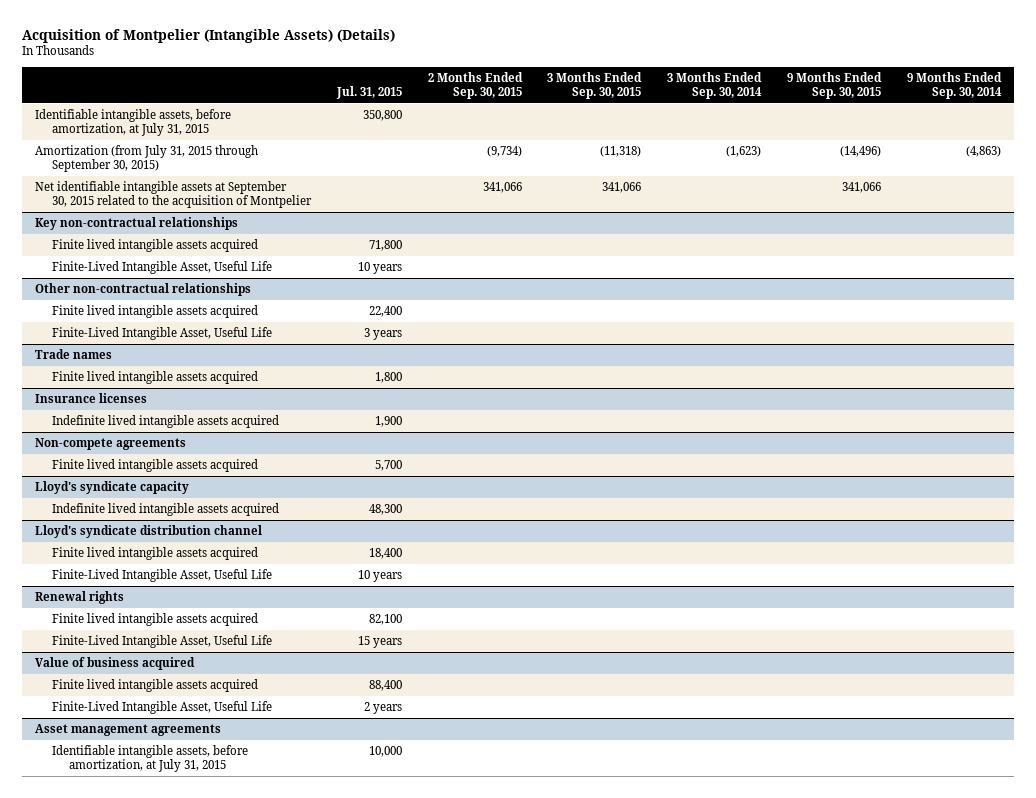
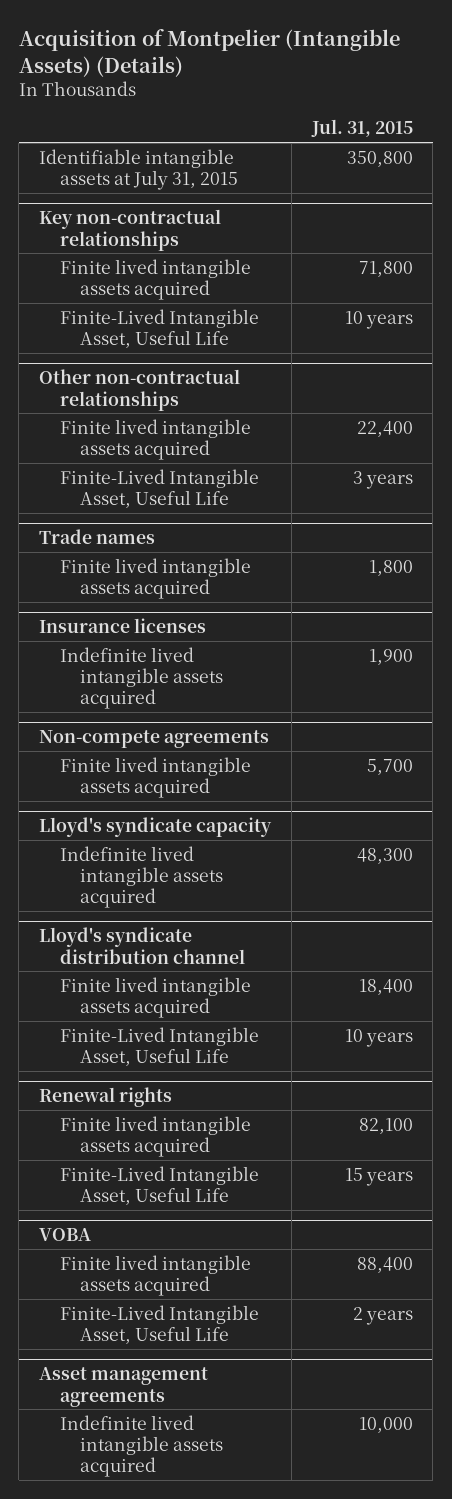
- | Jul. 31, 2015 | 2 Months Ended Sep. 30, 2015 | 3 Months Ended Sep. 30, 2015 | 3 Months Ended Sep. 30, 2014 | 9 Months Ended Sep. 30, 2015 | 9 Months Ended Sep. 30, 2014
+ | Jul. 31, 2015
- Identifiable intangible assets, before amortization, at July 31, 2015 | 350,800 | | | | |
- Amortization (from July 31, 2015 through September 30, 2015) | | (9,734) | (11,318) | (1,623) | (14,496) | (4,863)
- Net identifiable intangible assets at September 30, 2015 related to the acquisition of Montpelier | | 341,066 | 341,066 | | 341,066 |
+ Identifiable intangible assets at July 31, 2015 | 350,800
- Value of business acquired
+ VOBA
@ Asset management agreements
- Identifiable intangible assets, before amortization, at July 31, 2015 | 10,000 | | | | |
+ Indefinite lived intangible assets acquired | 10,000

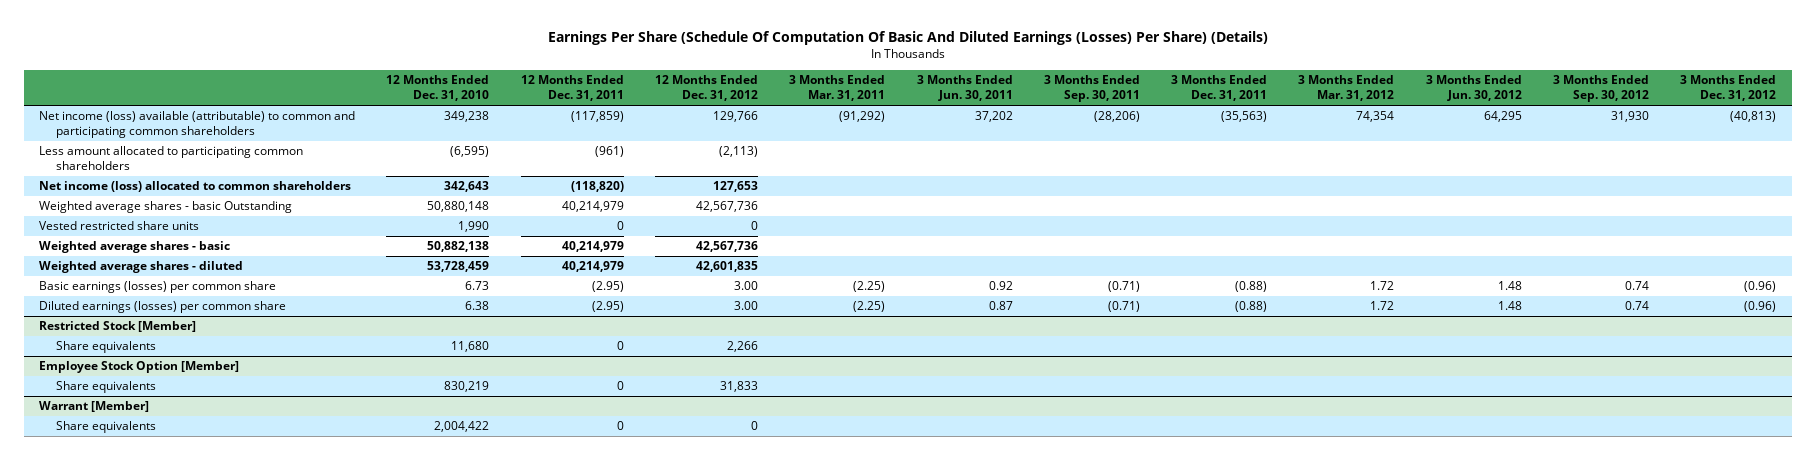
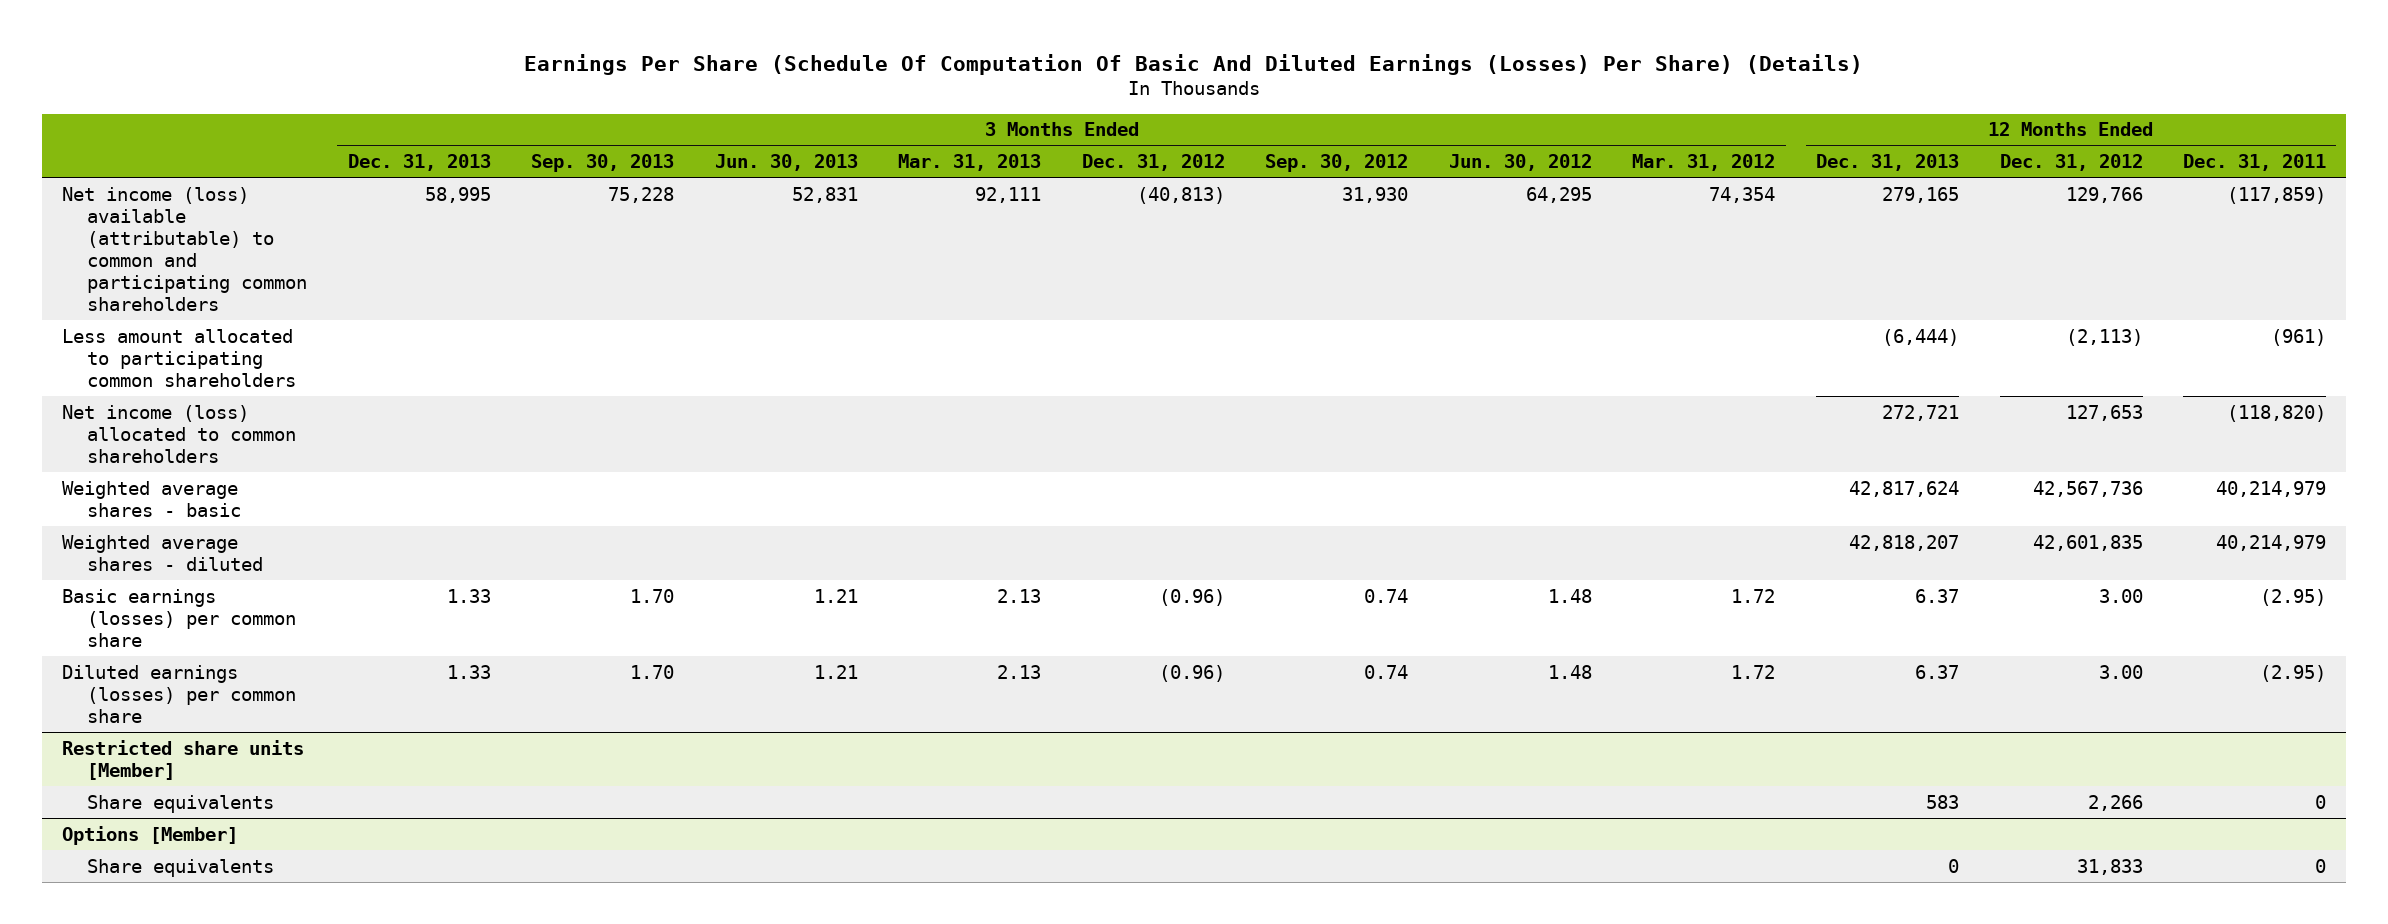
- | 12 Months Ended Dec. 31, 2010 | 12 Months Ended Dec. 31, 2011 | 12 Months Ended Dec. 31, 2012 | 3 Months Ended Mar. 31, 2011 | 3 Months Ended Jun. 30, 2011 | 3 Months Ended Sep. 30, 2011 | 3 Months Ended Dec. 31, 2011 | 3 Months Ended Mar. 31, 2012 | 3 Months Ended Jun. 30, 2012 | 3 Months Ended Sep. 30, 2012 | 3 Months Ended Dec. 31, 2012
+ | 3 Months Ended Dec. 31, 2013 | 3 Months Ended Sep. 30, 2013 | 3 Months Ended Jun. 30, 2013 | 3 Months Ended Mar. 31, 2013 | 3 Months Ended Dec. 31, 2012 | 3 Months Ended Sep. 30, 2012 | 3 Months Ended Jun. 30, 2012 | 3 Months Ended Mar. 31, 2012 | 12 Months Ended Dec. 31, 2013 | 12 Months Ended Dec. 31, 2012 | 12 Months Ended Dec. 31, 2011
- Weighted average shares - basic Outstanding | 50,880,148 | 40,214,979 | 42,567,736 | | | | | | | |
- Vested restricted share units | 1,990 | 0 | 0 | | | | | | | |
- Restricted Stock [Member]
+ Restricted share units [Member]
- Employee Stock Option [Member]
+ Options [Member]
- Warrant [Member]
- Share equivalents | 2,004,422 | 0 | 0 | | | | | | | |

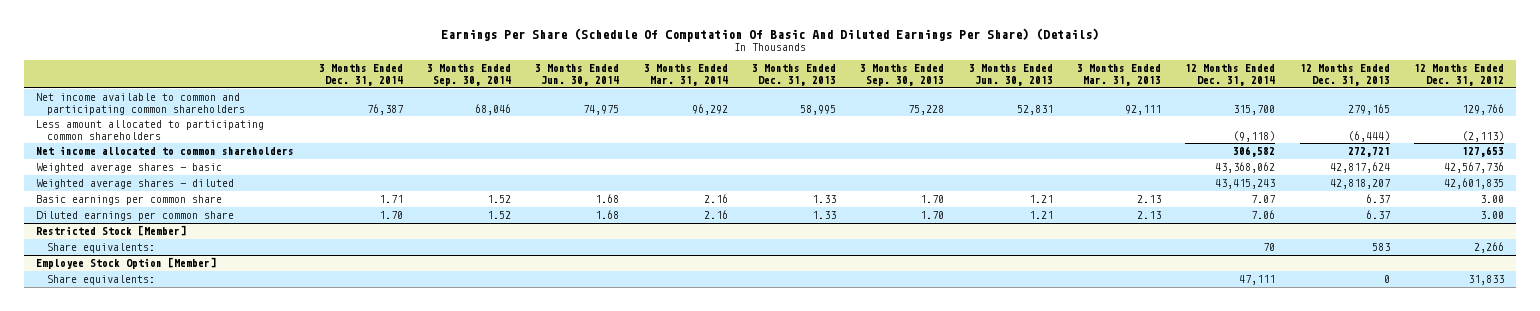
- Earnings Per Share (Schedule Of Computation Of Basic And Diluted Earnings (Losses) Per Share) (Details)
+ Earnings Per Share (Schedule Of Computation Of Basic And Diluted Earnings Per Share) (Details)
- | 3 Months Ended Dec. 31, 2013 | 3 Months Ended Sep. 30, 2013 | 3 Months Ended Jun. 30, 2013 | 3 Months Ended Mar. 31, 2013 | 3 Months Ended Dec. 31, 2012 | 3 Months Ended Sep. 30, 2012 | 3 Months Ended Jun. 30, 2012 | 3 Months Ended Mar. 31, 2012 | 12 Months Ended Dec. 31, 2013 | 12 Months Ended Dec. 31, 2012 | 12 Months Ended Dec. 31, 2011
+ | 3 Months Ended Dec. 31, 2014 | 3 Months Ended Sep. 30, 2014 | 3 Months Ended Jun. 30, 2014 | 3 Months Ended Mar. 31, 2014 | 3 Months Ended Dec. 31, 2013 | 3 Months Ended Sep. 30, 2013 | 3 Months Ended Jun. 30, 2013 | 3 Months Ended Mar. 31, 2013 | 12 Months Ended Dec. 31, 2014 | 12 Months Ended Dec. 31, 2013 | 12 Months Ended Dec. 31, 2012
- Net income (loss) available (attributable) to common and participating common shareholders | 58,995 | 75,228 | 52,831 | 92,111 | (40,813) | 31,930 | 64,295 | 74,354 | 279,165 | 129,766 | (117,859)
+ Net income available to common and participating common shareholders | 76,387 | 68,046 | 74,975 | 96,292 | 58,995 | 75,228 | 52,831 | 92,111 | 315,700 | 279,165 | 129,766
- Net income (loss) allocated to common shareholders | | | | | | | | | 272,721 | 127,653 | (118,820)
+ Net income allocated to common shareholders | | | | | | | | | 306,582 | 272,721 | 127,653
- Basic earnings (losses) per common share | 1.33 | 1.70 | 1.21 | 2.13 | (0.96) | 0.74 | 1.48 | 1.72 | 6.37 | 3.00 | (2.95)
- Diluted earnings (losses) per common share | 1.33 | 1.70 | 1.21 | 2.13 | (0.96) | 0.74 | 1.48 | 1.72 | 6.37 | 3.00 | (2.95)
- Restricted share units [Member]
- Share equivalents | | | | | | | | | 583 | 2,266 | 0
- Options [Member]
- Share equivalents | | | | | | | | | 0 | 31,833 | 0
+ Basic earnings per common share | 1.71 | 1.52 | 1.68 | 2.16 | 1.33 | 1.70 | 1.21 | 2.13 | 7.07 | 6.37 | 3.00
+ Diluted earnings per common share | 1.70 | 1.52 | 1.68 | 2.16 | 1.33 | 1.70 | 1.21 | 2.13 | 7.06 | 6.37 | 3.00
+ Restricted Stock [Member]
+ Share equivalents: | | | | | | | | | 70 | 583 | 2,266
+ Employee Stock Option [Member]
+ Share equivalents: | | | | | | | | | 47,111 | 0 | 31,833

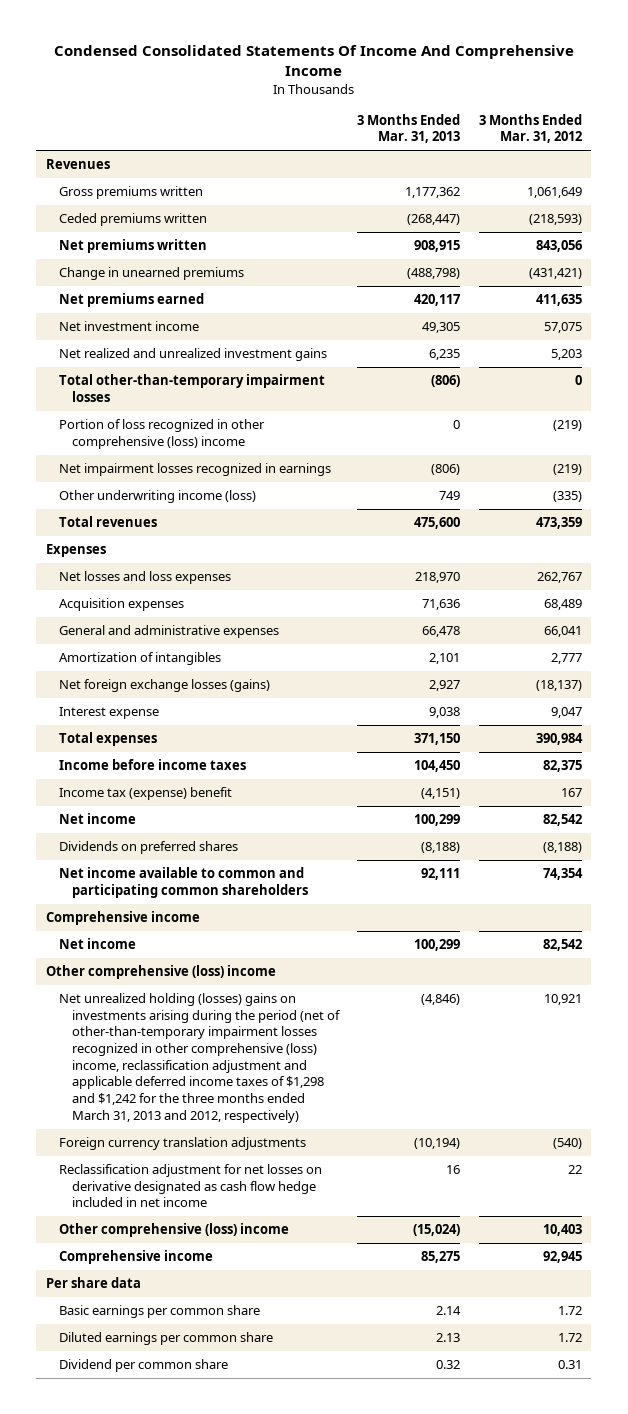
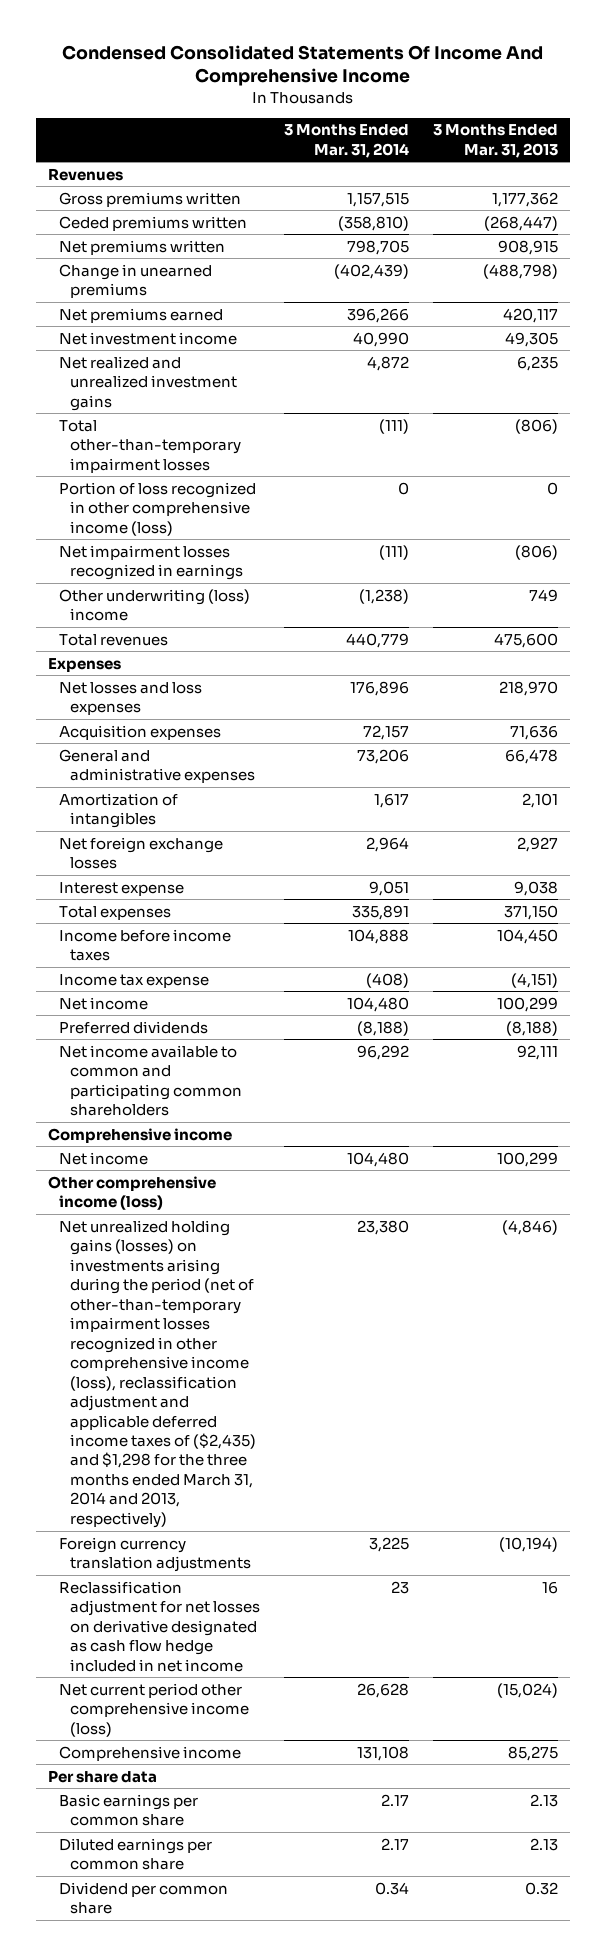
- | 3 Months Ended Mar. 31, 2013 | 3 Months Ended Mar. 31, 2012
+ | 3 Months Ended Mar. 31, 2014 | 3 Months Ended Mar. 31, 2013
- Portion of loss recognized in other comprehensive (loss) income | 0 | (219)
+ Portion of loss recognized in other comprehensive income (loss) | 0 | 0
- Other underwriting income (loss) | 749 | (335)
+ Other underwriting (loss) income | (1,238) | 749
- Net foreign exchange losses (gains) | 2,927 | (18,137)
+ Net foreign exchange losses | 2,964 | 2,927
- Income tax (expense) benefit | (4,151) | 167
+ Income tax expense | (408) | (4,151)
- Dividends on preferred shares | (8,188) | (8,188)
+ Preferred dividends | (8,188) | (8,188)
- Other comprehensive (loss) income
- Net unrealized holding (losses) gains on investments arising during the period (net of other-than-temporary impairment losses recognized in other comprehensive (loss) income, reclassification adjustment and applicable deferred income taxes of $1,298 and $1,242 for the three months ended March 31, 2013 and 2012, respectively) | (4,846) | 10,921
+ Other comprehensive income (loss)
+ Net unrealized holding gains (losses) on investments arising during the period (net of other-than-temporary impairment losses recognized in other comprehensive income (loss), reclassification adjustment and applicable deferred income taxes of ($2,435) and $1,298 for the three months ended March 31, 2014 and 2013, respectively) | 23,380 | (4,846)
- Other comprehensive (loss) income | (15,024) | 10,403
+ Net current period other comprehensive income (loss) | 26,628 | (15,024)
- Basic earnings per common share | 2.14 | 1.72
+ Basic earnings per common share | 2.17 | 2.13

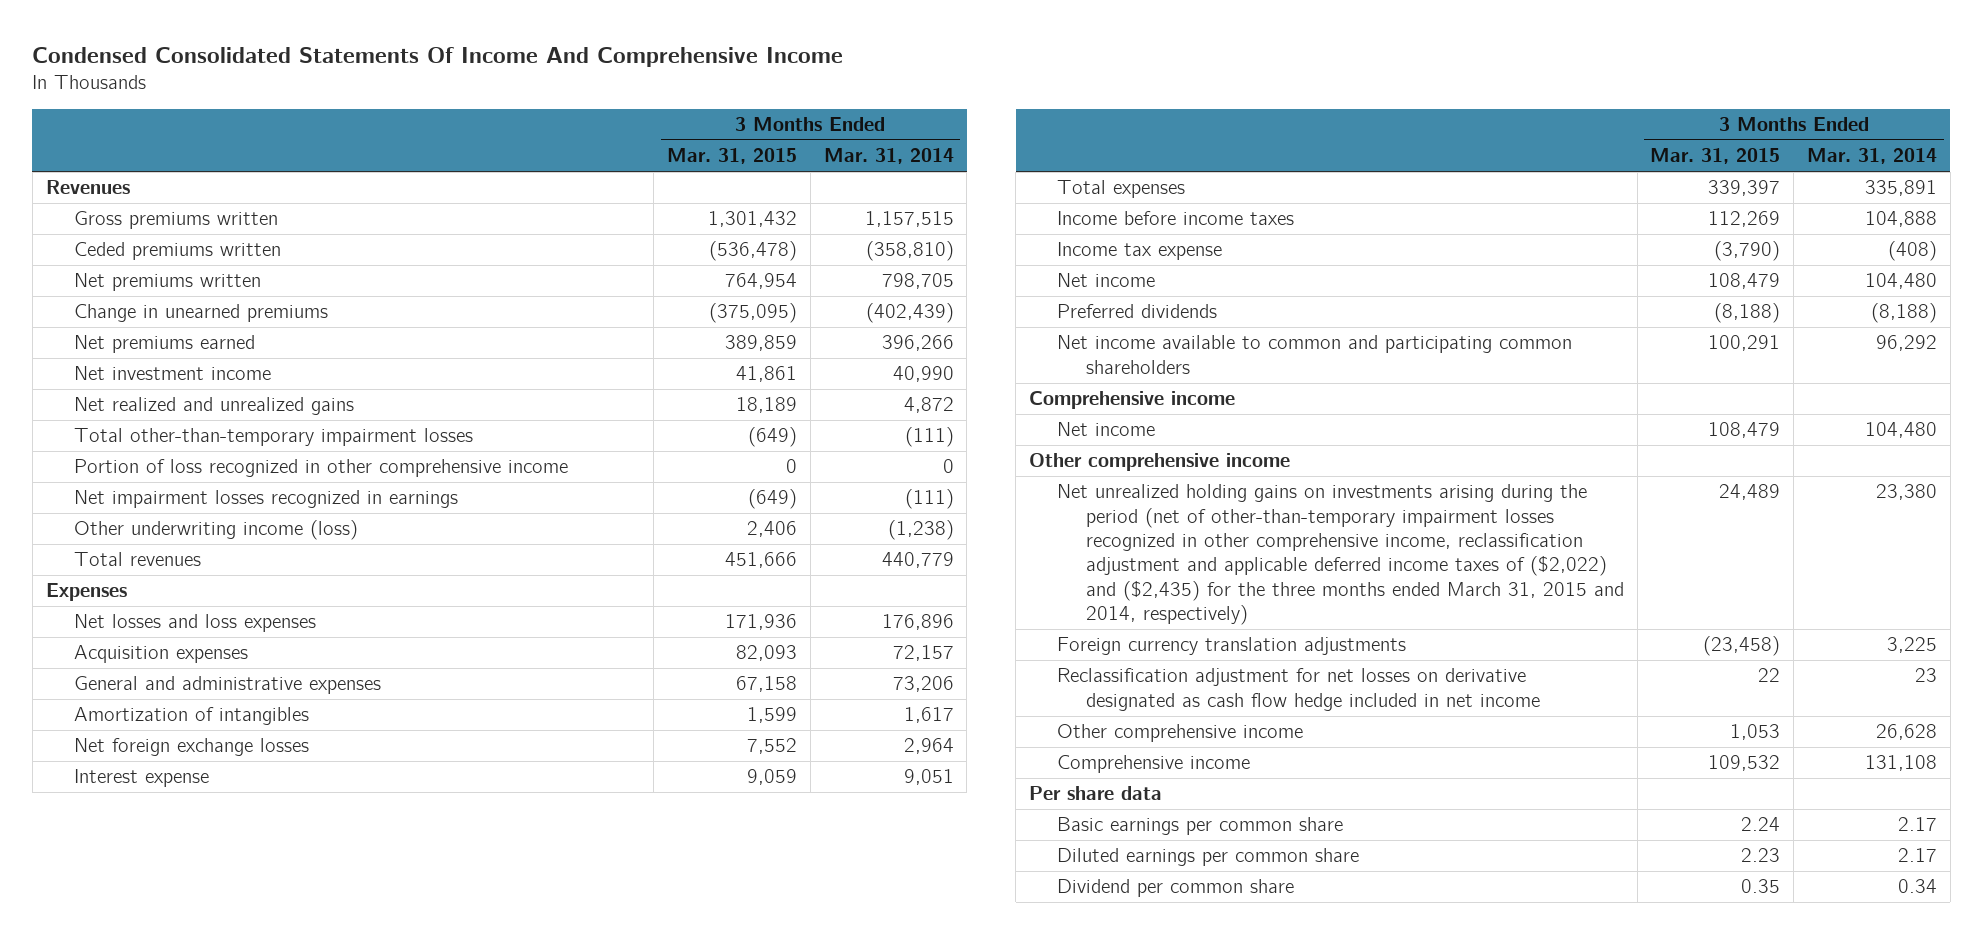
- | 3 Months Ended Mar. 31, 2014 | 3 Months Ended Mar. 31, 2013
+ | 3 Months Ended Mar. 31, 2015 | 3 Months Ended Mar. 31, 2014
- Net realized and unrealized investment gains | 4,872 | 6,235
+ Net realized and unrealized gains | 18,189 | 4,872
- Portion of loss recognized in other comprehensive income (loss) | 0 | 0
+ Portion of loss recognized in other comprehensive income | 0 | 0
- Other underwriting (loss) income | (1,238) | 749
+ Other underwriting income (loss) | 2,406 | (1,238)
- Other comprehensive income (loss)
- Net unrealized holding gains (losses) on investments arising during the period (net of other-than-temporary impairment losses recognized in other comprehensive income (loss), reclassification adjustment and applicable deferred income taxes of ($2,435) and $1,298 for the three months ended March 31, 2014 and 2013, respectively) | 23,380 | (4,846)
+ Other comprehensive income
+ Net unrealized holding gains on investments arising during the period (net of other-than-temporary impairment losses recognized in other comprehensive income, reclassification adjustment and applicable deferred income taxes of ($2,022) and ($2,435) for the three months ended March 31, 2015 and 2014, respectively) | 24,489 | 23,380
- Net current period other comprehensive income (loss) | 26,628 | (15,024)
+ Other comprehensive income | 1,053 | 26,628

